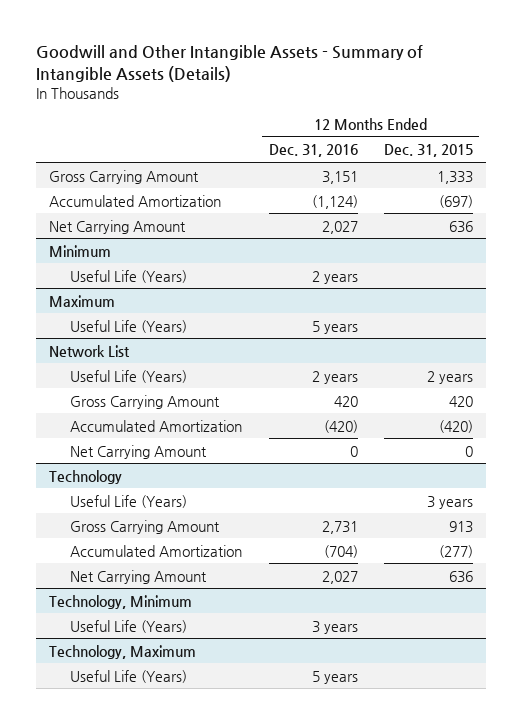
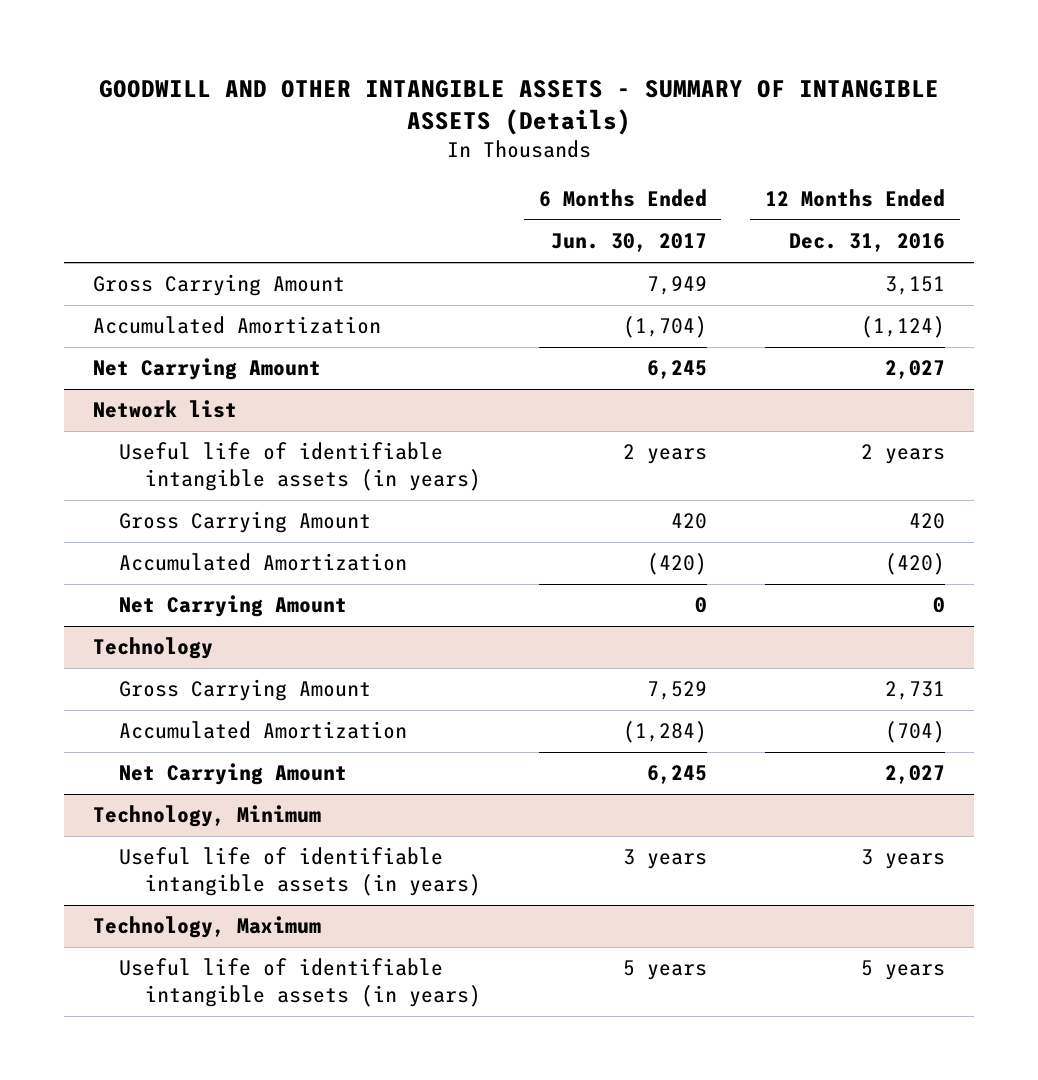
- Goodwill and Other Intangible Assets - Summary of Intangible Assets (Details)
+ GOODWILL AND OTHER INTANGIBLE ASSETS - SUMMARY OF INTANGIBLE ASSETS (Details)
- | 12 Months Ended Dec. 31, 2016 | 12 Months Ended Dec. 31, 2015
+ | 6 Months Ended Jun. 30, 2017 | 12 Months Ended Dec. 31, 2016
- Minimum
- Useful Life (Years) | 2 years |
- Maximum
- Useful Life (Years) | 5 years |
- Network List
- Useful Life (Years) | 2 years | 2 years
+ Network list
+ Useful life of identifiable intangible assets (in years) | 2 years | 2 years
@ Technology
- Useful Life (Years) | | 3 years
@ Technology, Minimum
- Useful Life (Years) | 3 years |
+ Useful life of identifiable intangible assets (in years) | 3 years | 3 years
@ Technology, Maximum
- Useful Life (Years) | 5 years |
+ Useful life of identifiable intangible assets (in years) | 5 years | 5 years

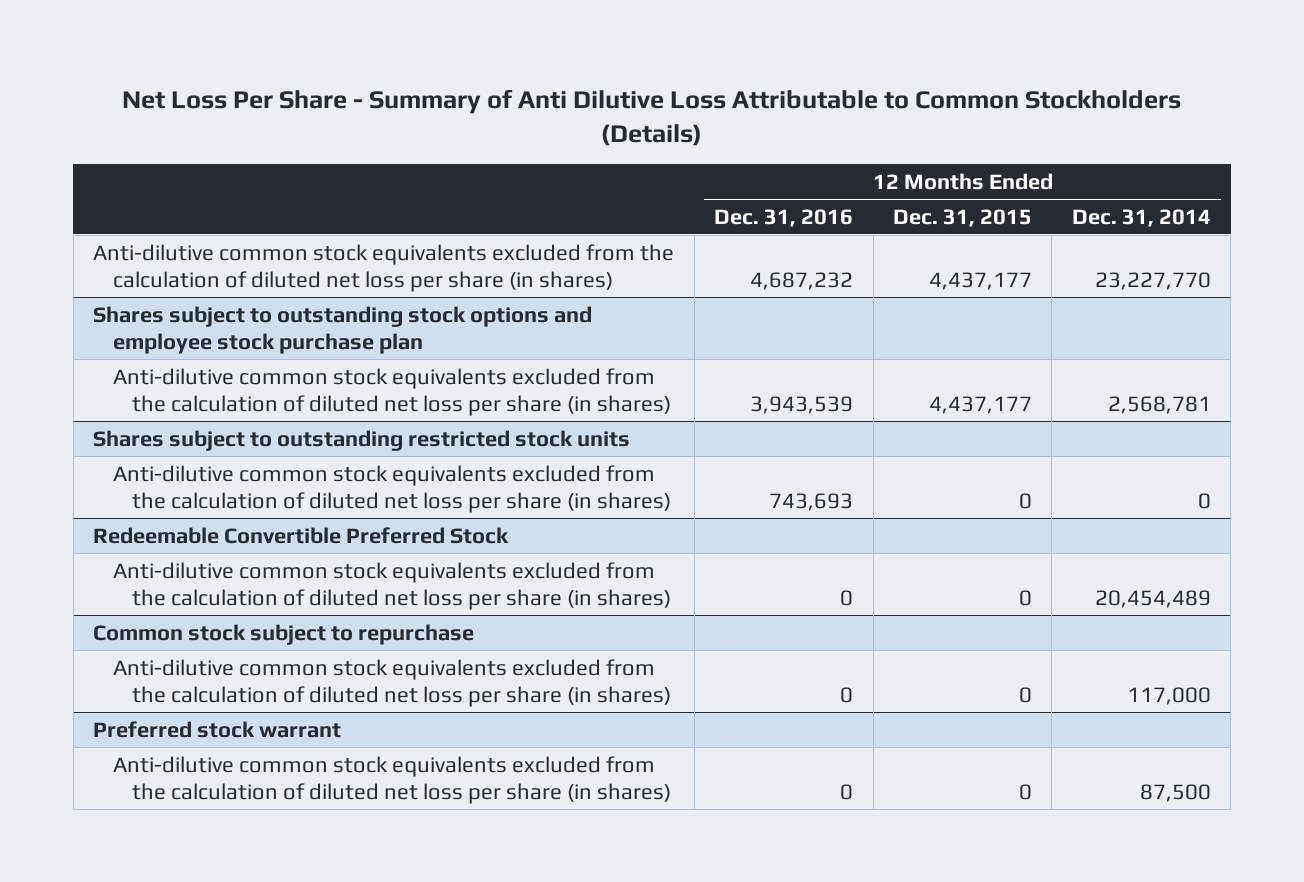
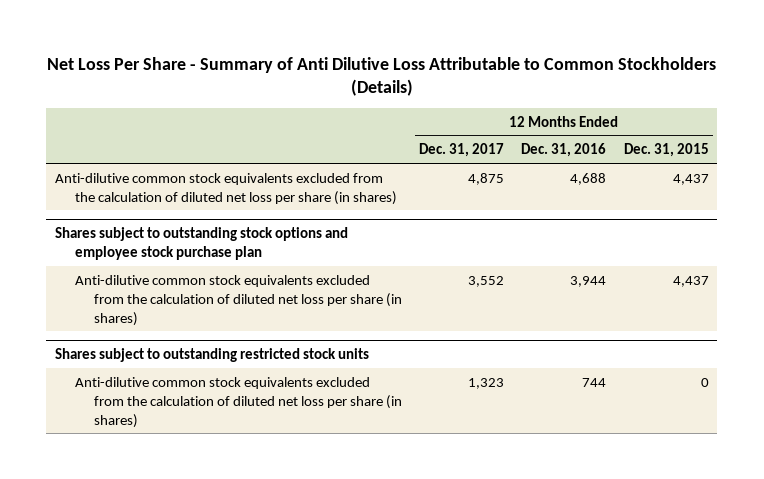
- | 12 Months Ended Dec. 31, 2016 | 12 Months Ended Dec. 31, 2015 | 12 Months Ended Dec. 31, 2014
+ | 12 Months Ended Dec. 31, 2017 | 12 Months Ended Dec. 31, 2016 | 12 Months Ended Dec. 31, 2015
- Anti-dilutive common stock equivalents excluded from the calculation of diluted net loss per share (in shares) | 4,687,232 | 4,437,177 | 23,227,770
+ Anti-dilutive common stock equivalents excluded from the calculation of diluted net loss per share (in shares) | 4,875 | 4,688 | 4,437
@ Shares subject to outstanding stock options and employee stock purchase plan
- Anti-dilutive common stock equivalents excluded from the calculation of diluted net loss per share (in shares) | 3,943,539 | 4,437,177 | 2,568,781
+ Anti-dilutive common stock equivalents excluded from the calculation of diluted net loss per share (in shares) | 3,552 | 3,944 | 4,437
@ Shares subject to outstanding restricted stock units
- Anti-dilutive common stock equivalents excluded from the calculation of diluted net loss per share (in shares) | 743,693 | 0 | 0
- Redeemable Convertible Preferred Stock
- Anti-dilutive common stock equivalents excluded from the calculation of diluted net loss per share (in shares) | 0 | 0 | 20,454,489
- Common stock subject to repurchase
- Anti-dilutive common stock equivalents excluded from the calculation of diluted net loss per share (in shares) | 0 | 0 | 117,000
- Preferred stock warrant
- Anti-dilutive common stock equivalents excluded from the calculation of diluted net loss per share (in shares) | 0 | 0 | 87,500
@ Shares subject to outstanding restricted stock units
+ Anti-dilutive common stock equivalents excluded from the calculation of diluted net loss per share (in shares) | 1,323 | 744 | 0

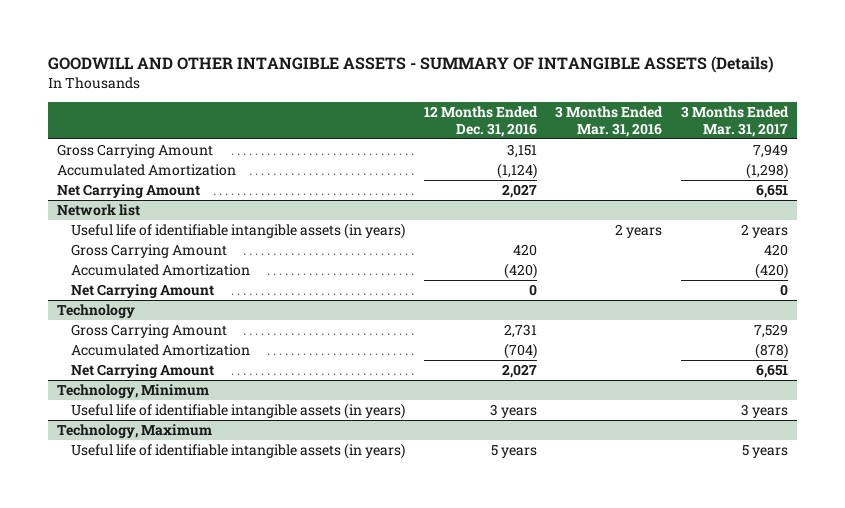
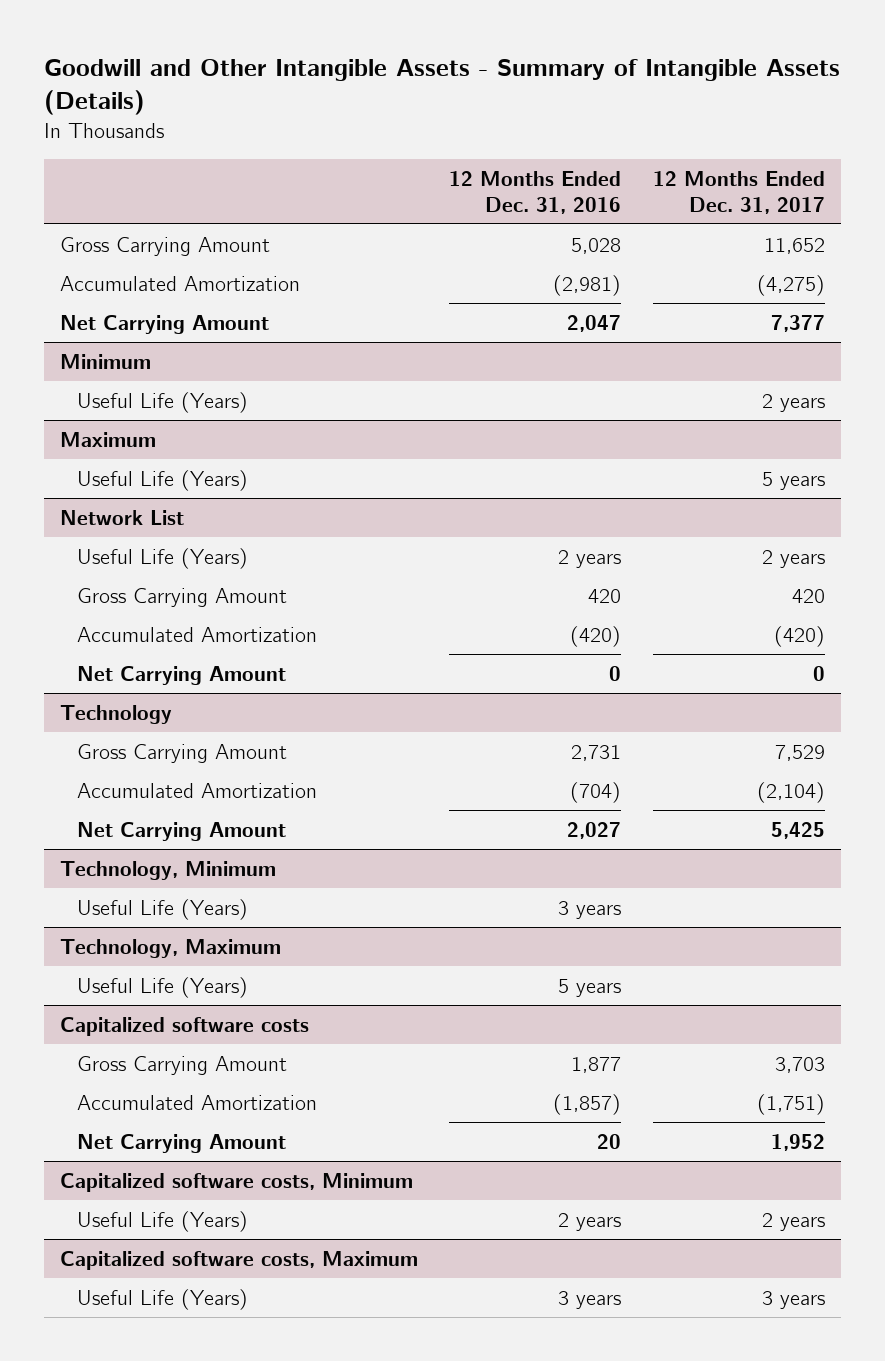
- GOODWILL AND OTHER INTANGIBLE ASSETS - SUMMARY OF INTANGIBLE ASSETS (Details)
+ Goodwill and Other Intangible Assets - Summary of Intangible Assets (Details)
- | 12 Months Ended Dec. 31, 2016 | 3 Months Ended Mar. 31, 2016 | 3 Months Ended Mar. 31, 2017
+ | 12 Months Ended Dec. 31, 2016 | 12 Months Ended Dec. 31, 2017
- Gross Carrying Amount | 3,151 | | 7,949
- Accumulated Amortization | (1,124) | | (1,298)
- Net Carrying Amount | 2,027 | | 6,651
- Network list
- Useful life of identifiable intangible assets (in years) | | 2 years | 2 years
+ Gross Carrying Amount | 5,028 | 11,652
+ Accumulated Amortization | (2,981) | (4,275)
+ Net Carrying Amount | 2,047 | 7,377
+ Minimum
+ Useful Life (Years) | | 2 years
+ Maximum
+ Useful Life (Years) | | 5 years
+ Network List
+ Useful Life (Years) | 2 years | 2 years
@ Technology, Minimum
- Useful life of identifiable intangible assets (in years) | 3 years | | 3 years
+ Useful Life (Years) | 3 years |
@ Technology, Maximum
- Useful life of identifiable intangible assets (in years) | 5 years | | 5 years
+ Useful Life (Years) | 5 years |
+ Capitalized software costs
+ Gross Carrying Amount | 1,877 | 3,703
+ Accumulated Amortization | (1,857) | (1,751)
+ Net Carrying Amount | 20 | 1,952
+ Capitalized software costs, Minimum
+ Useful Life (Years) | 2 years | 2 years
+ Capitalized software costs, Maximum
+ Useful Life (Years) | 3 years | 3 years

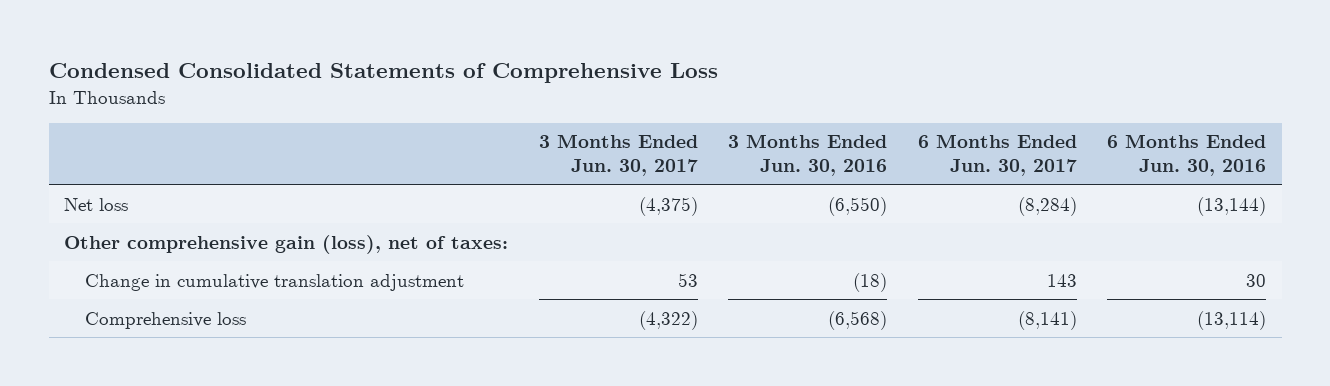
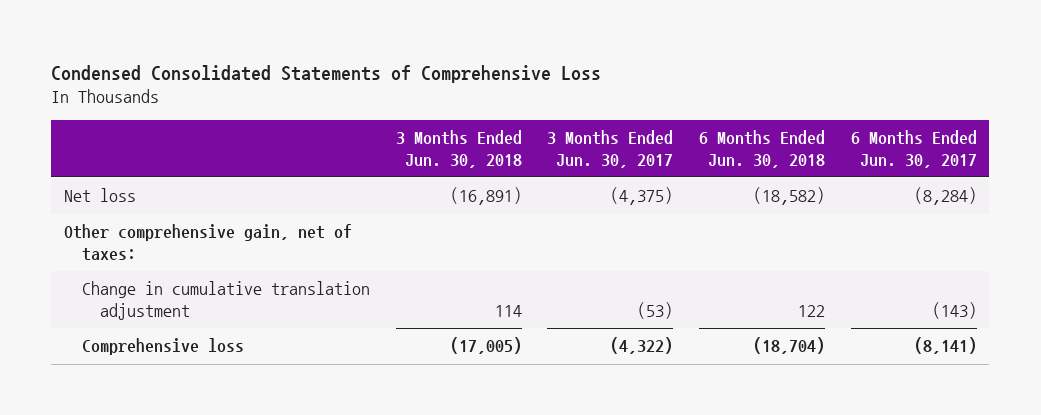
- | 3 Months Ended Jun. 30, 2017 | 3 Months Ended Jun. 30, 2016 | 6 Months Ended Jun. 30, 2017 | 6 Months Ended Jun. 30, 2016
+ | 3 Months Ended Jun. 30, 2018 | 3 Months Ended Jun. 30, 2017 | 6 Months Ended Jun. 30, 2018 | 6 Months Ended Jun. 30, 2017
- Other comprehensive gain (loss), net of taxes:
- Change in cumulative translation adjustment | 53 | (18) | 143 | 30
+ Other comprehensive gain, net of taxes:
+ Change in cumulative translation adjustment | 114 | (53) | 122 | (143)

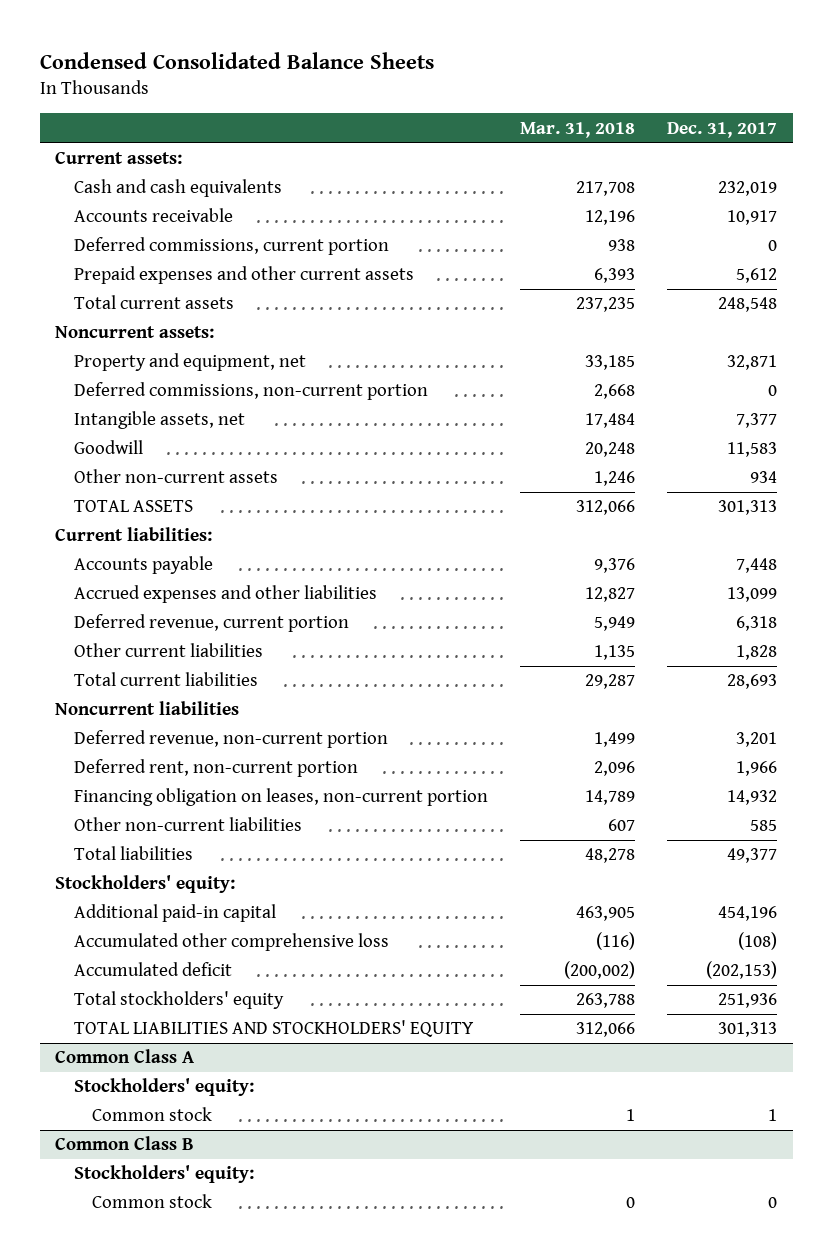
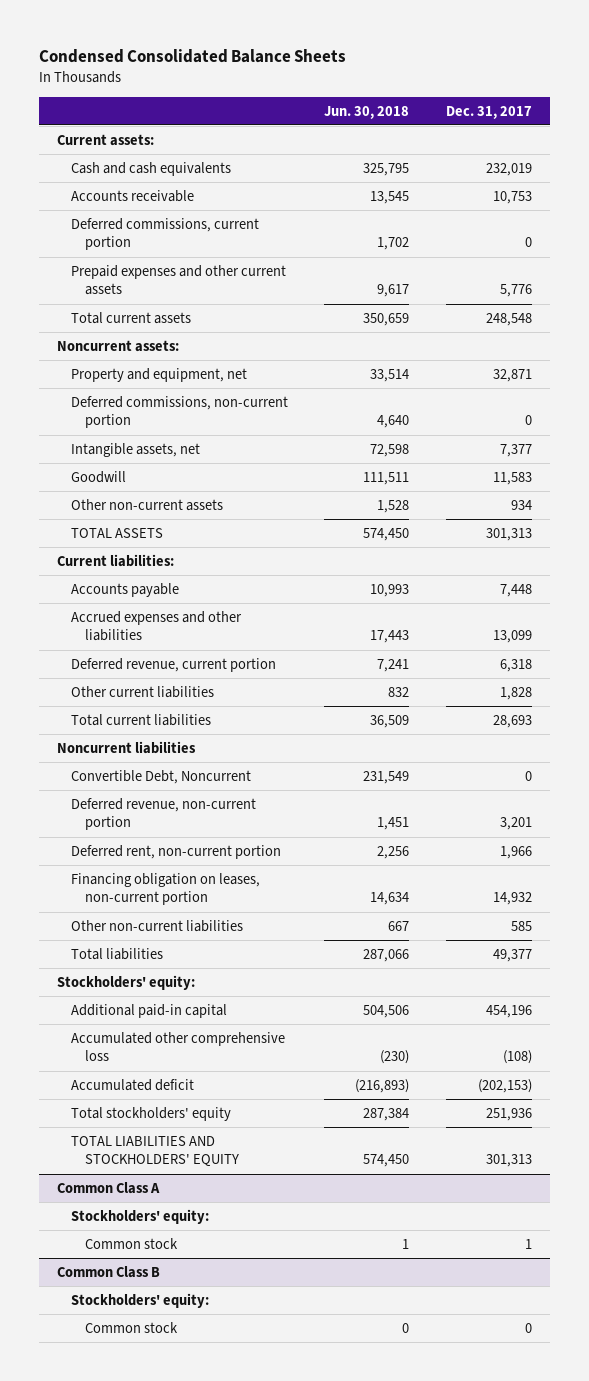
- | Mar. 31, 2018 | Dec. 31, 2017
+ | Jun. 30, 2018 | Dec. 31, 2017
- Accounts receivable | 12,196 | 10,917
+ Accounts receivable | 13,545 | 10,753
- Prepaid expenses and other current assets | 6,393 | 5,612
+ Prepaid expenses and other current assets | 9,617 | 5,776
+ Convertible Debt, Noncurrent | 231,549 | 0

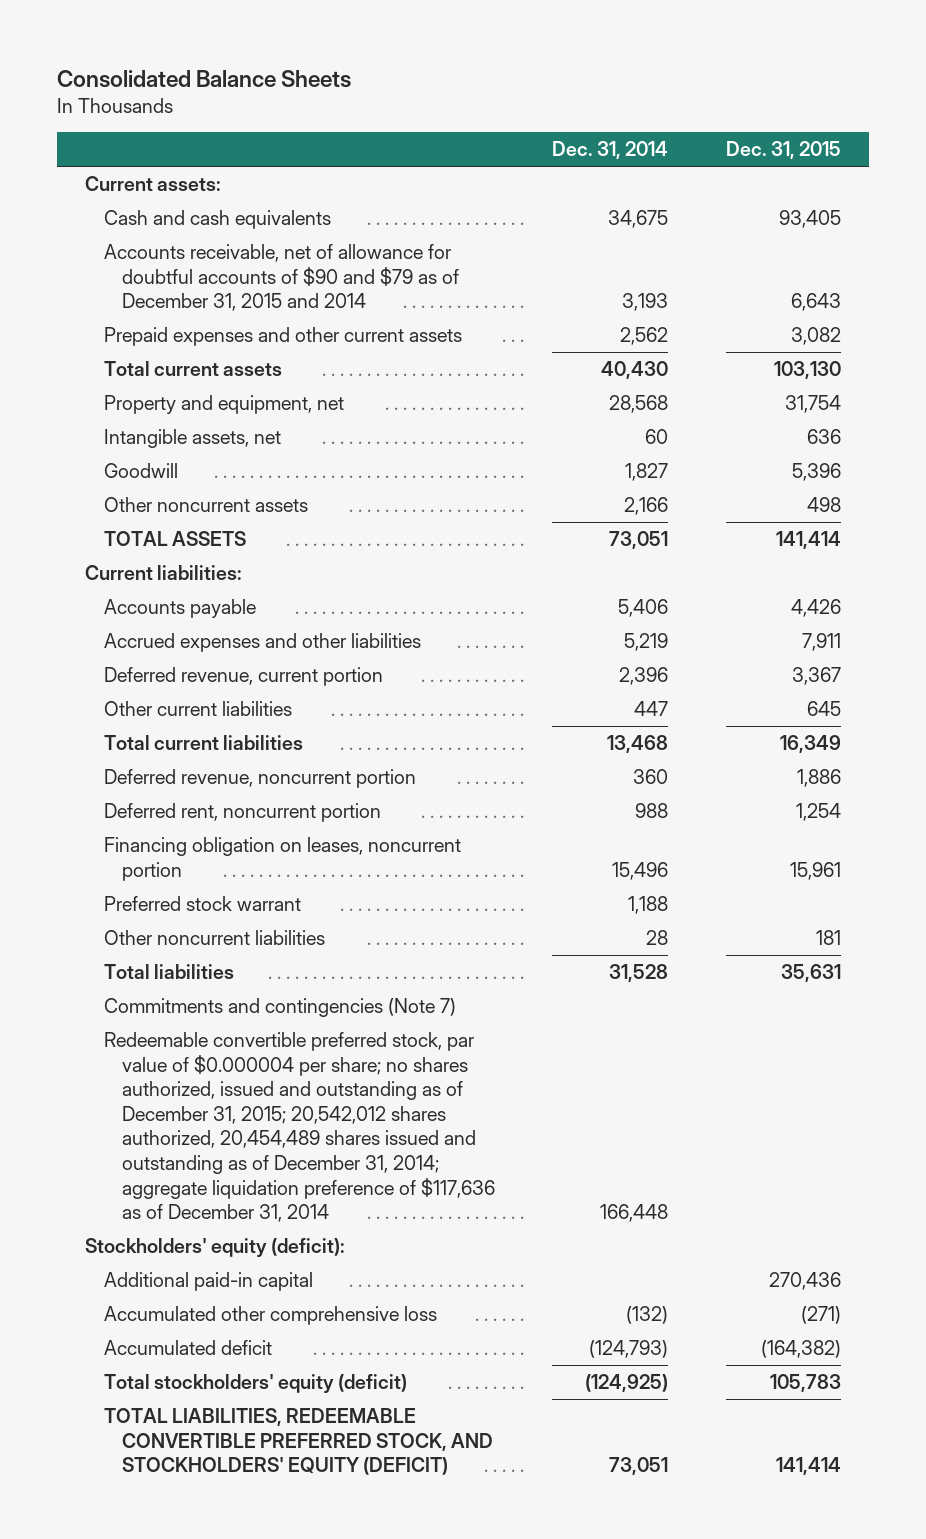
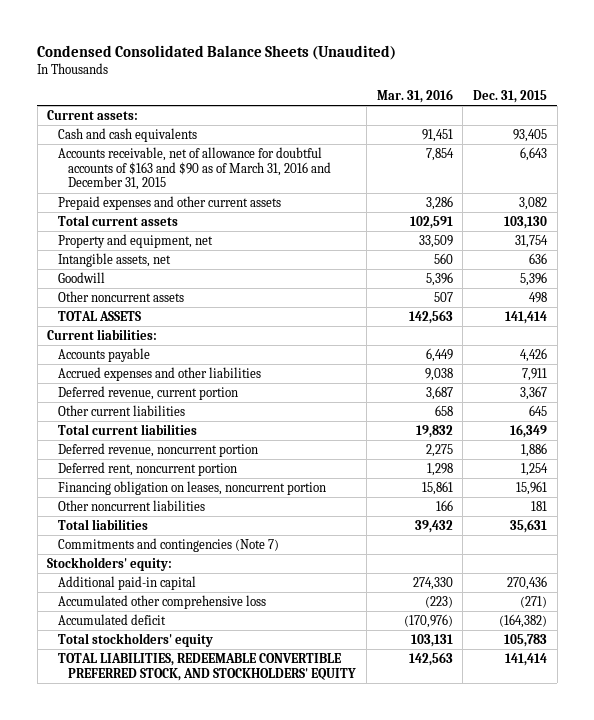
- Consolidated Balance Sheets
+ Condensed Consolidated Balance Sheets (Unaudited)
- | Dec. 31, 2014 | Dec. 31, 2015
+ | Mar. 31, 2016 | Dec. 31, 2015
- Accounts receivable, net of allowance for doubtful accounts of $90 and $79 as of December 31, 2015 and 2014 | 3,193 | 6,643
+ Accounts receivable, net of allowance for doubtful accounts of $163 and $90 as of March 31, 2016 and December 31, 2015 | 7,854 | 6,643
- Preferred stock warrant | 1,188 |
- Redeemable convertible preferred stock, par value of $0.000004 per share; no shares authorized, issued and outstanding as of December 31, 2015; 20,542,012 shares authorized, 20,454,489 shares issued and outstanding as of December 31, 2014; aggregate liquidation preference of $117,636 as of December 31, 2014 | 166,448 |
- Stockholders' equity (deficit):
+ Stockholders' equity:
- Total stockholders' equity (deficit) | (124,925) | 105,783
- TOTAL LIABILITIES, REDEEMABLE CONVERTIBLE PREFERRED STOCK, AND STOCKHOLDERS' EQUITY (DEFICIT) | 73,051 | 141,414
+ Total stockholders' equity | 103,131 | 105,783
+ TOTAL LIABILITIES, REDEEMABLE CONVERTIBLE PREFERRED STOCK, AND STOCKHOLDERS' EQUITY | 142,563 | 141,414

